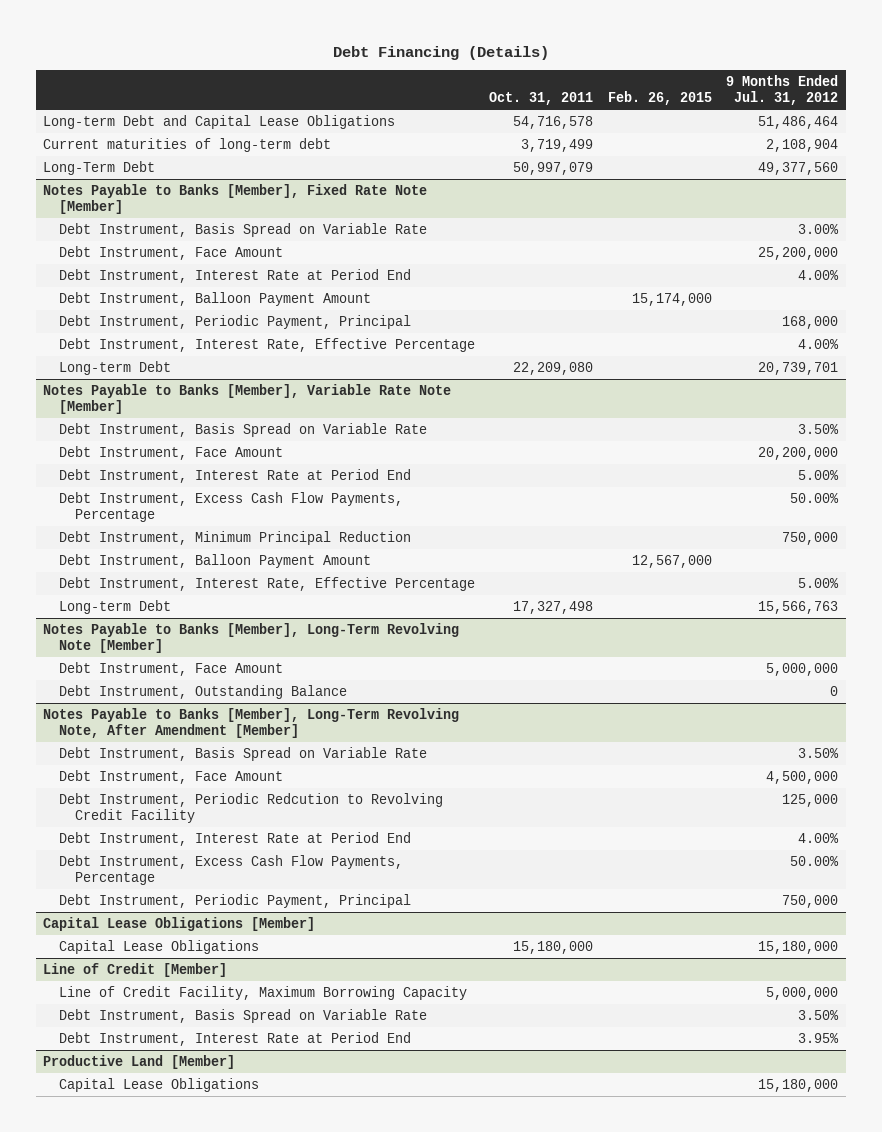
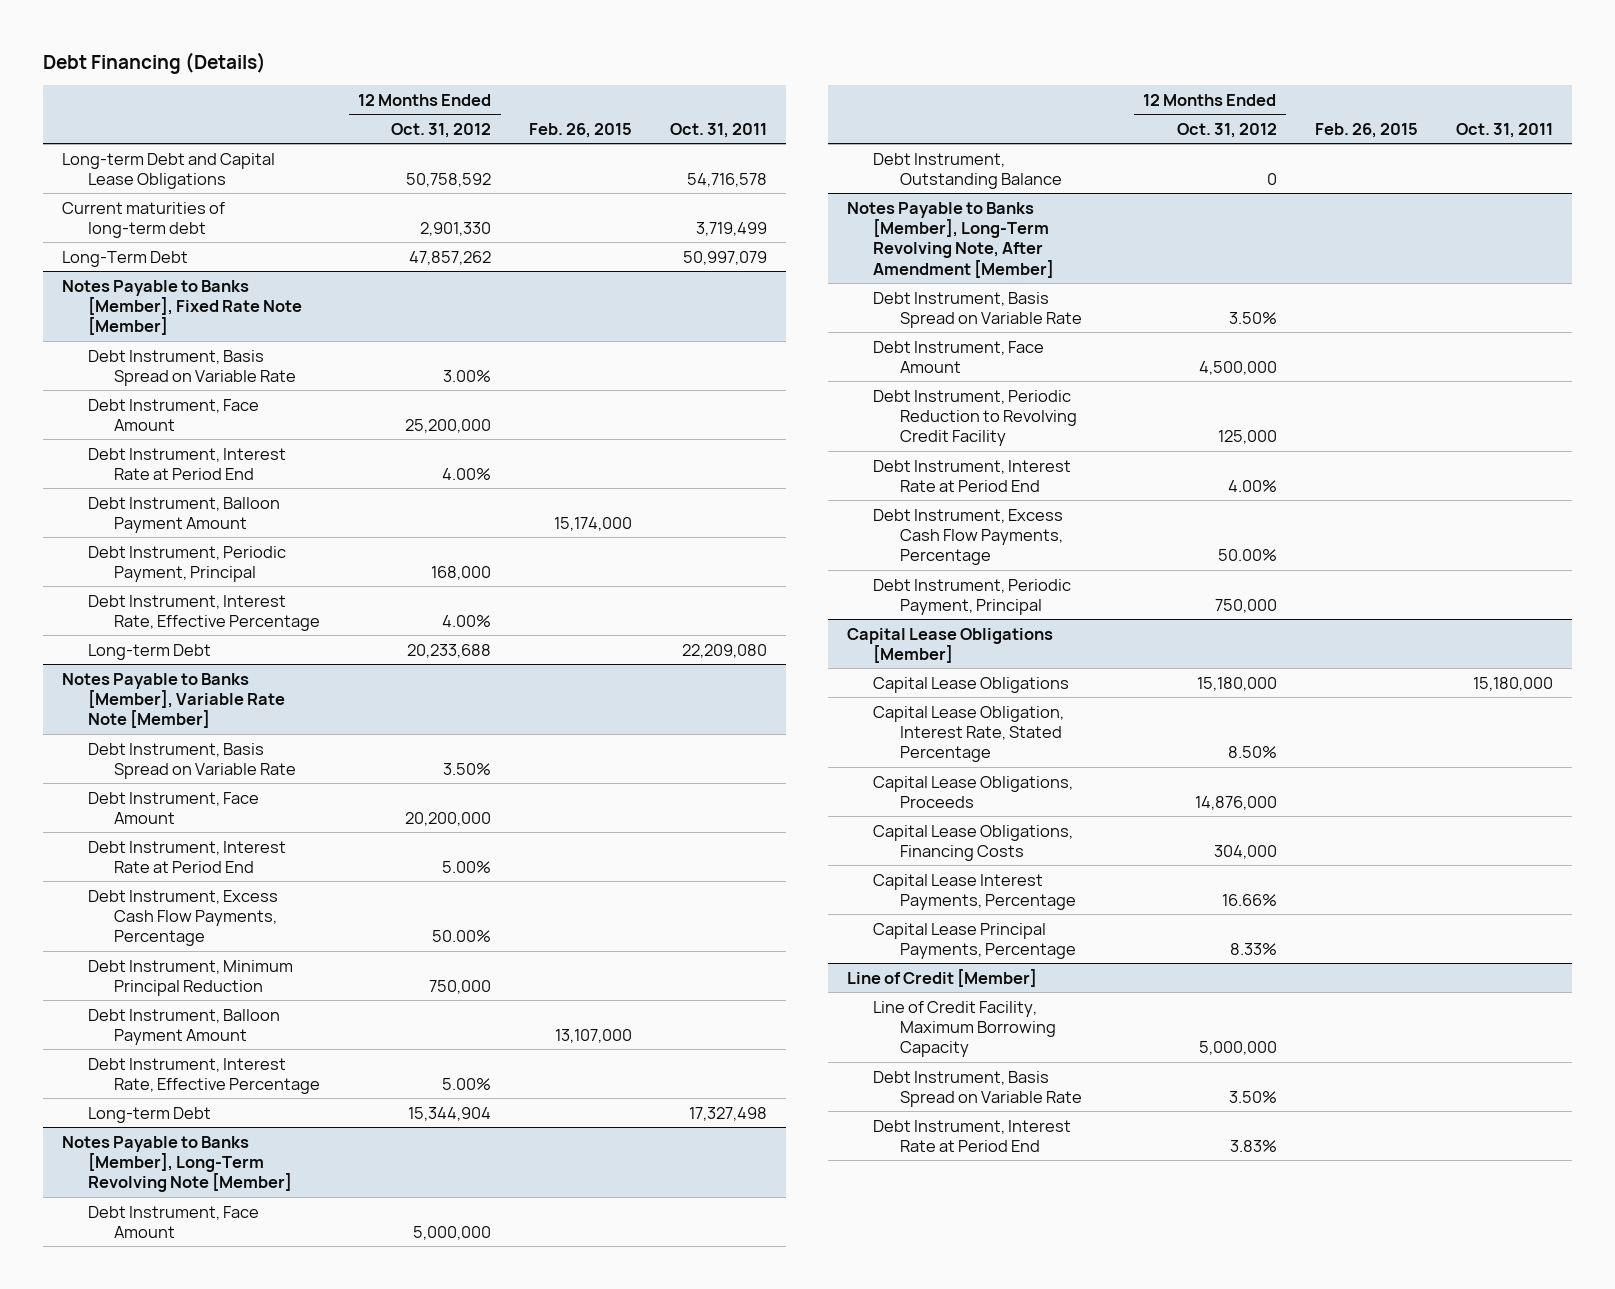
- | Oct. 31, 2011 | Feb. 26, 2015 | 9 Months Ended Jul. 31, 2012
+ | 12 Months Ended Oct. 31, 2012 | Feb. 26, 2015 | Oct. 31, 2011
@ Notes Payable to Banks [Member], Variable Rate Note [Member]
- Debt Instrument, Balloon Payment Amount | | 12,567,000 |
+ Debt Instrument, Balloon Payment Amount | | 13,107,000 |
@ Notes Payable to Banks [Member], Long-Term Revolving Note, After Amendment [Member]
- Debt Instrument, Periodic Redcution to Revolving Credit Facility | | | 125,000
+ Debt Instrument, Periodic Reduction to Revolving Credit Facility | 125,000 | |
@ Capital Lease Obligations [Member]
+ Capital Lease Obligation, Interest Rate, Stated Percentage | 8.50% | |
+ Capital Lease Obligations, Proceeds | 14,876,000 | |
+ Capital Lease Obligations, Financing Costs | 304,000 | |
+ Capital Lease Interest Payments, Percentage | 16.66% | |
+ Capital Lease Principal Payments, Percentage | 8.33% | |
- Productive Land [Member]
- Capital Lease Obligations | | | 15,180,000

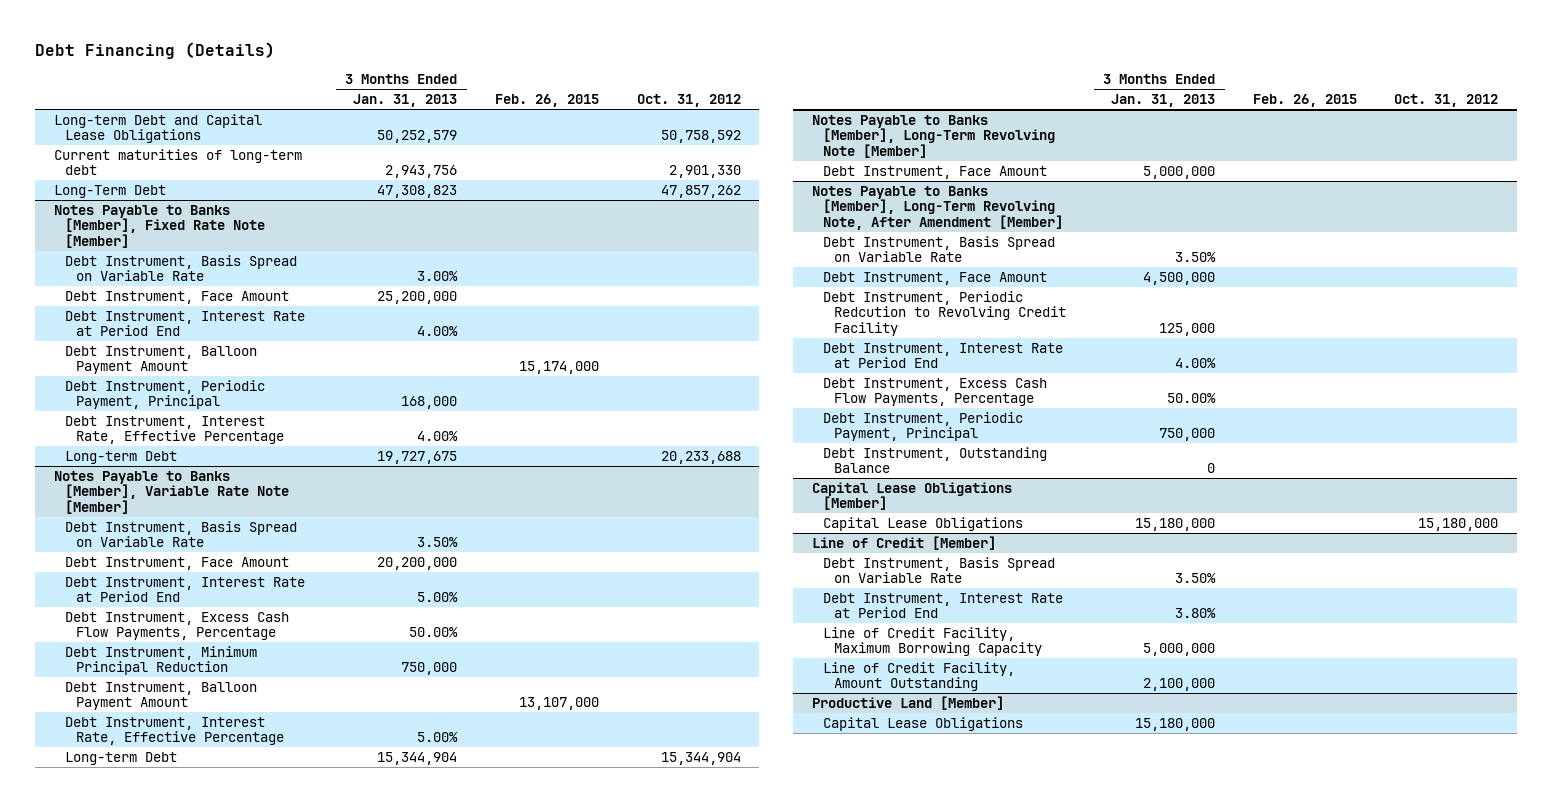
- | 12 Months Ended Oct. 31, 2012 | Feb. 26, 2015 | Oct. 31, 2011
+ | 3 Months Ended Jan. 31, 2013 | Feb. 26, 2015 | Oct. 31, 2012
@ Notes Payable to Banks [Member], Long-Term Revolving Note [Member]
- Debt Instrument, Outstanding Balance | 0 | |
@ Notes Payable to Banks [Member], Long-Term Revolving Note, After Amendment [Member]
- Debt Instrument, Periodic Reduction to Revolving Credit Facility | 125,000 | |
+ Debt Instrument, Periodic Redcution to Revolving Credit Facility | 125,000 | |
+ Debt Instrument, Outstanding Balance | 0 | |
@ Capital Lease Obligations [Member]
- Capital Lease Obligation, Interest Rate, Stated Percentage | 8.50% | |
- Capital Lease Obligations, Proceeds | 14,876,000 | |
- Capital Lease Obligations, Financing Costs | 304,000 | |
- Capital Lease Interest Payments, Percentage | 16.66% | |
- Capital Lease Principal Payments, Percentage | 8.33% | |
@ Line of Credit [Member]
moved down: Line of Credit Facility, Maximum Borrowing Capacity | 5,000,000 | |
+ Line of Credit Facility, Amount Outstanding | 2,100,000 | |
+ Productive Land [Member]
+ Capital Lease Obligations | 15,180,000 | |

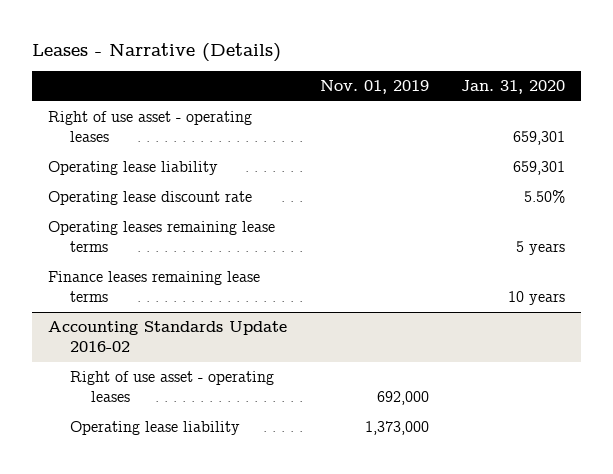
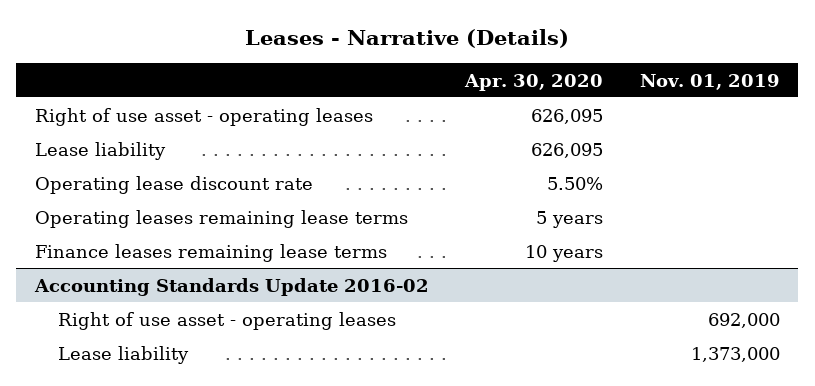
- | Nov. 01, 2019 | Jan. 31, 2020
+ | Apr. 30, 2020 | Nov. 01, 2019
- Operating lease liability | | 659,301
+ Lease liability | 626,095 |
@ Accounting Standards Update 2016-02
- Operating lease liability | 1,373,000 |
+ Lease liability | | 1,373,000

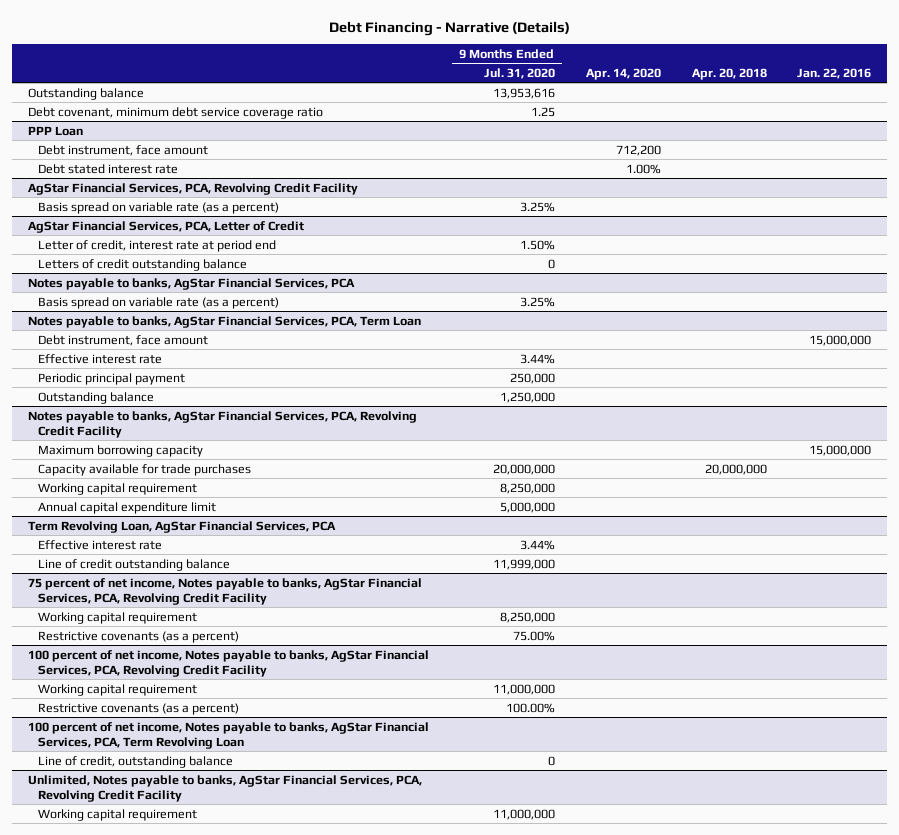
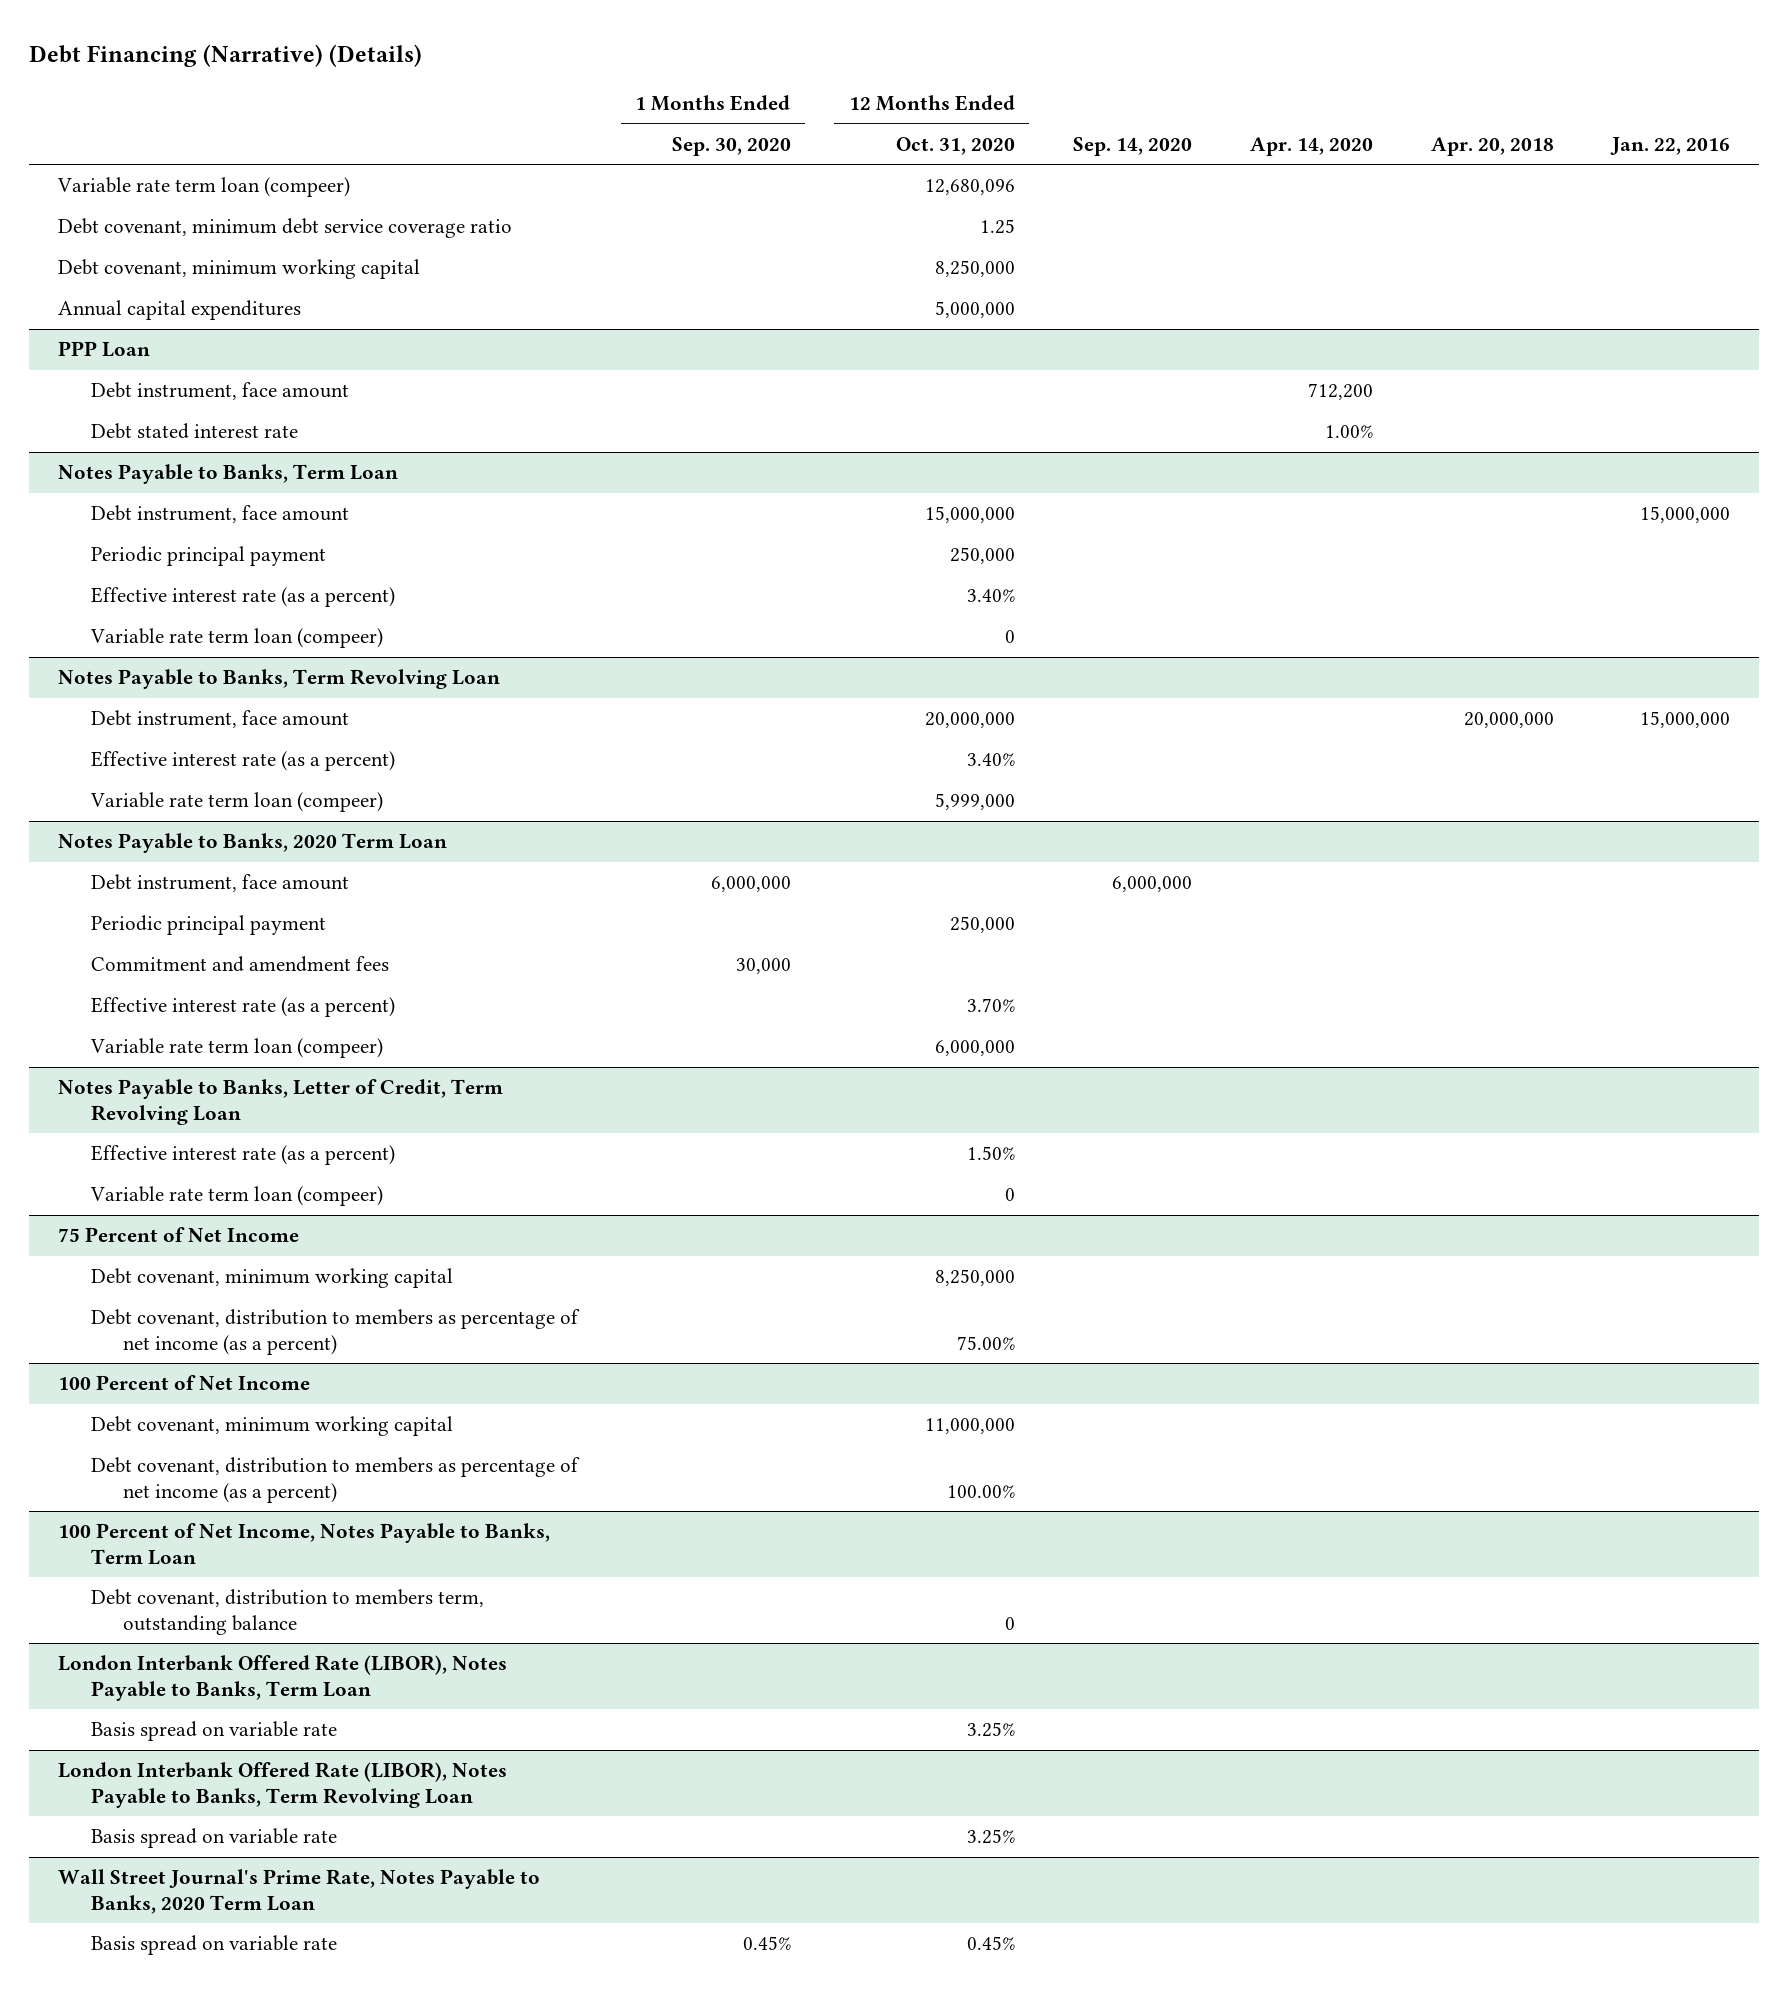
- Debt Financing - Narrative (Details)
+ Debt Financing (Narrative) (Details)
- | 9 Months Ended Jul. 31, 2020 | Apr. 14, 2020 | Apr. 20, 2018 | Jan. 22, 2016
+ | 1 Months Ended Sep. 30, 2020 | 12 Months Ended Oct. 31, 2020 | Sep. 14, 2020 | Apr. 14, 2020 | Apr. 20, 2018 | Jan. 22, 2016
- Outstanding balance | 13,953,616 | | |
+ Variable rate term loan (compeer) | | 12,680,096 | | | |
+ Debt covenant, minimum working capital | | 8,250,000 | | | |
+ Annual capital expenditures | | 5,000,000 | | | |
- AgStar Financial Services, PCA, Revolving Credit Facility
- Basis spread on variable rate (as a percent) | 3.25% | | |
- AgStar Financial Services, PCA, Letter of Credit
- Letter of credit, interest rate at period end | 1.50% | | |
- Letters of credit outstanding balance | 0 | | |
- Notes payable to banks, AgStar Financial Services, PCA
- Basis spread on variable rate (as a percent) | 3.25% | | |
- Notes payable to banks, AgStar Financial Services, PCA, Term Loan
+ Notes Payable to Banks, Term Loan
- Effective interest rate | 3.44% | | |
- Outstanding balance | 1,250,000 | | |
- Notes payable to banks, AgStar Financial Services, PCA, Revolving Credit Facility
- Maximum borrowing capacity | | | | 15,000,000
- Capacity available for trade purchases | 20,000,000 | | 20,000,000 |
- Working capital requirement | 8,250,000 | | |
- Annual capital expenditure limit | 5,000,000 | | |
- Term Revolving Loan, AgStar Financial Services, PCA
- Effective interest rate | 3.44% | | |
- Line of credit outstanding balance | 11,999,000 | | |
- 75 percent of net income, Notes payable to banks, AgStar Financial Services, PCA, Revolving Credit Facility
- Working capital requirement | 8,250,000 | | |
- Restrictive covenants (as a percent) | 75.00% | | |
- 100 percent of net income, Notes payable to banks, AgStar Financial Services, PCA, Revolving Credit Facility
- Working capital requirement | 11,000,000 | | |
- Restrictive covenants (as a percent) | 100.00% | | |
- 100 percent of net income, Notes payable to banks, AgStar Financial Services, PCA, Term Revolving Loan
- Line of credit, outstanding balance | 0 | | |
- Unlimited, Notes payable to banks, AgStar Financial Services, PCA, Revolving Credit Facility
- Working capital requirement | 11,000,000 | | |
+ Effective interest rate (as a percent) | | 3.40% | | | |
+ Variable rate term loan (compeer) | | 0 | | | |
+ Notes Payable to Banks, Term Revolving Loan
+ Debt instrument, face amount | | 20,000,000 | | | 20,000,000 | 15,000,000
+ Effective interest rate (as a percent) | | 3.40% | | | |
+ Variable rate term loan (compeer) | | 5,999,000 | | | |
+ Notes Payable to Banks, 2020 Term Loan
+ Debt instrument, face amount | 6,000,000 | | 6,000,000 | | |
+ Periodic principal payment | | 250,000 | | | |
+ Commitment and amendment fees | 30,000 | | | | |
+ Effective interest rate (as a percent) | | 3.70% | | | |
+ Variable rate term loan (compeer) | | 6,000,000 | | | |
+ Notes Payable to Banks, Letter of Credit, Term Revolving Loan
+ Effective interest rate (as a percent) | | 1.50% | | | |
+ Variable rate term loan (compeer) | | 0 | | | |
+ 75 Percent of Net Income
+ Debt covenant, minimum working capital | | 8,250,000 | | | |
+ Debt covenant, distribution to members as percentage of net income (as a percent) | | 75.00% | | | |
+ 100 Percent of Net Income
+ Debt covenant, minimum working capital | | 11,000,000 | | | |
+ Debt covenant, distribution to members as percentage of net income (as a percent) | | 100.00% | | | |
+ 100 Percent of Net Income, Notes Payable to Banks, Term Loan
+ Debt covenant, distribution to members term, outstanding balance | | 0 | | | |
+ London Interbank Offered Rate (LIBOR), Notes Payable to Banks, Term Loan
+ Basis spread on variable rate | | 3.25% | | | |
+ London Interbank Offered Rate (LIBOR), Notes Payable to Banks, Term Revolving Loan
+ Basis spread on variable rate | | 3.25% | | | |
+ Wall Street Journal's Prime Rate, Notes Payable to Banks, 2020 Term Loan
+ Basis spread on variable rate | 0.45% | 0.45% | | | |

